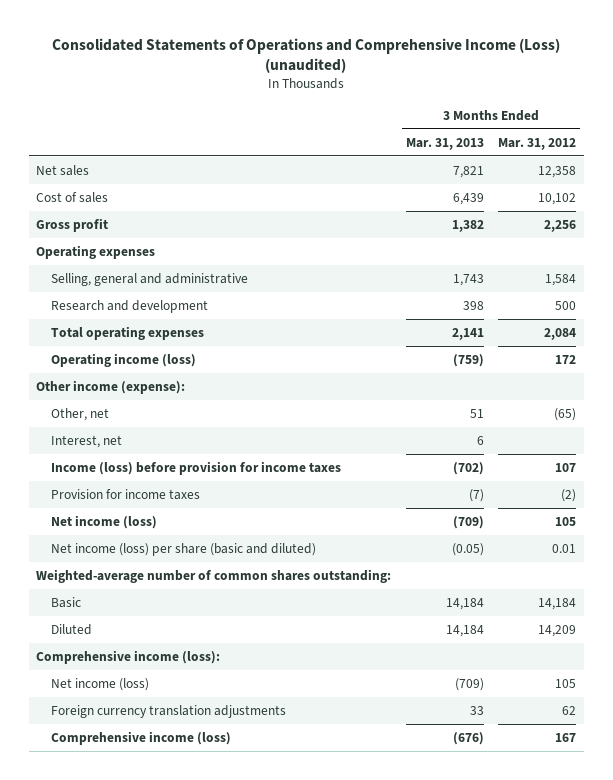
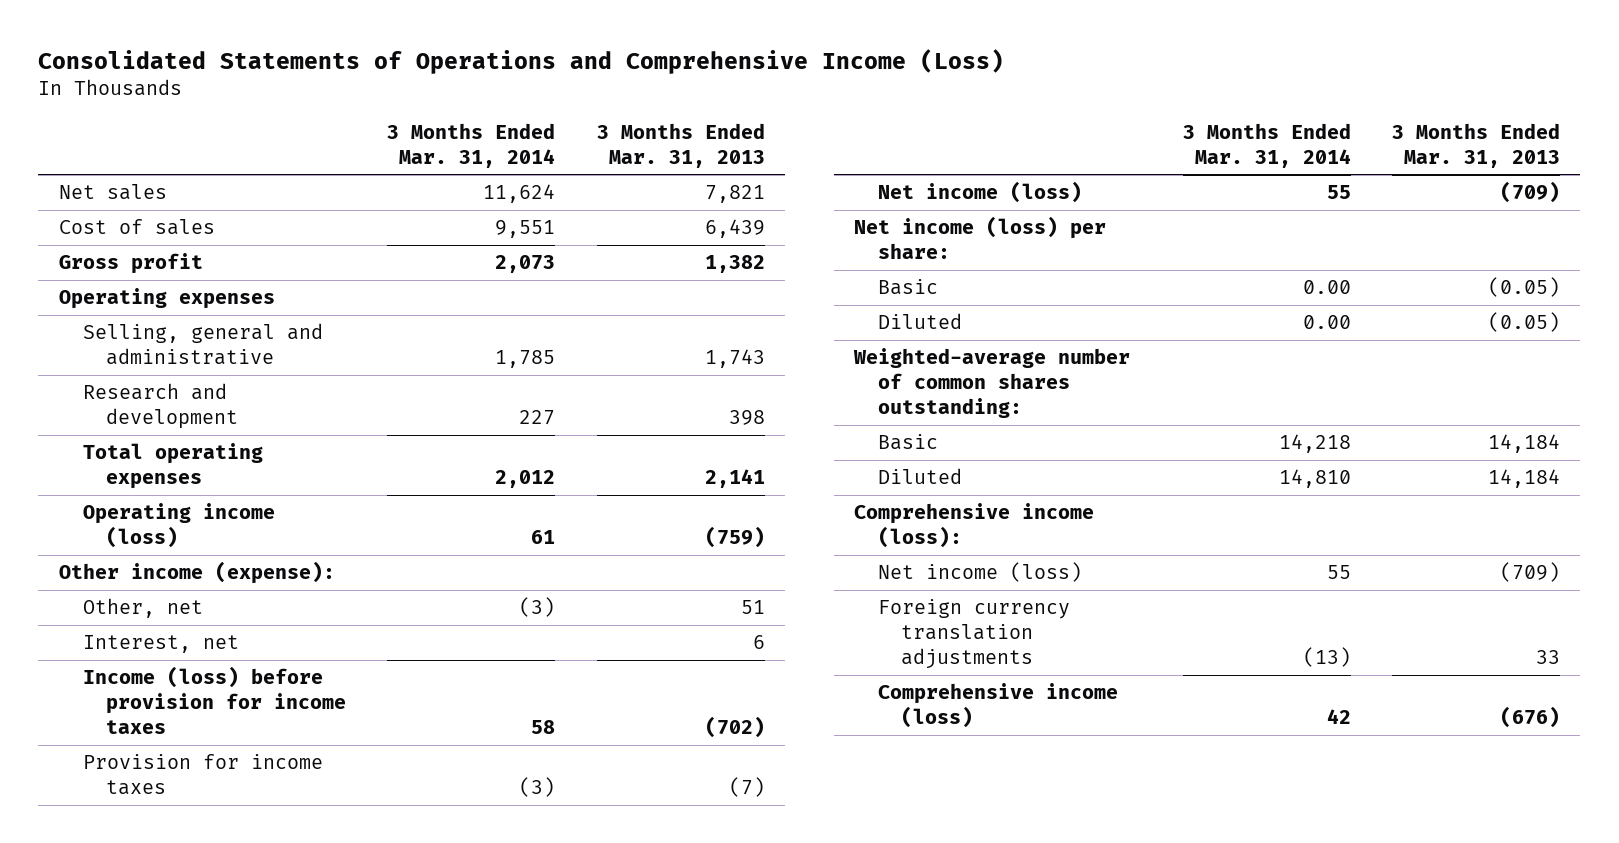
- Consolidated Statements of Operations and Comprehensive Income (Loss) (unaudited)
+ Consolidated Statements of Operations and Comprehensive Income (Loss)
- | 3 Months Ended Mar. 31, 2013 | 3 Months Ended Mar. 31, 2012
+ | 3 Months Ended Mar. 31, 2014 | 3 Months Ended Mar. 31, 2013
- Net income (loss) per share (basic and diluted) | (0.05) | 0.01
+ Net income (loss) per share:
+ Basic | 0.00 | (0.05)
+ Diluted | 0.00 | (0.05)

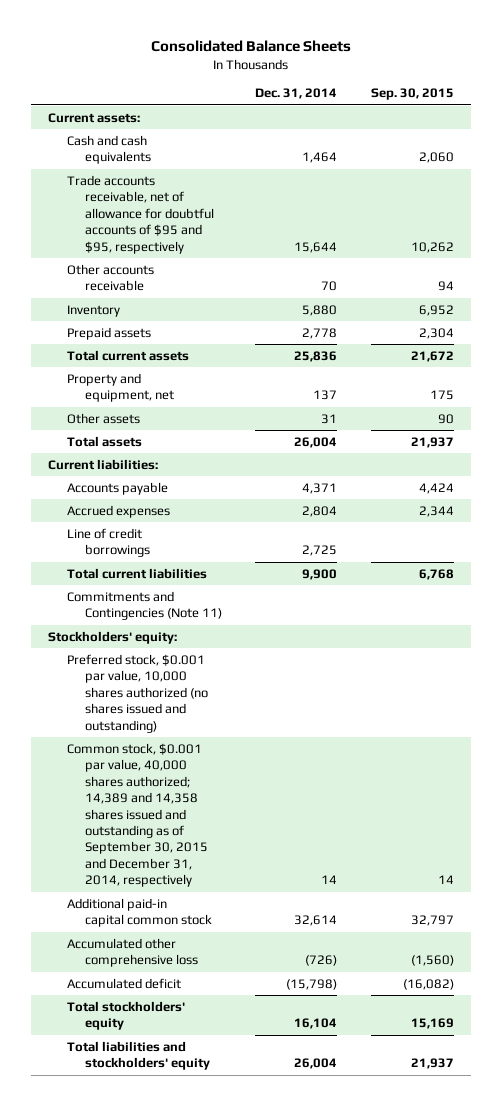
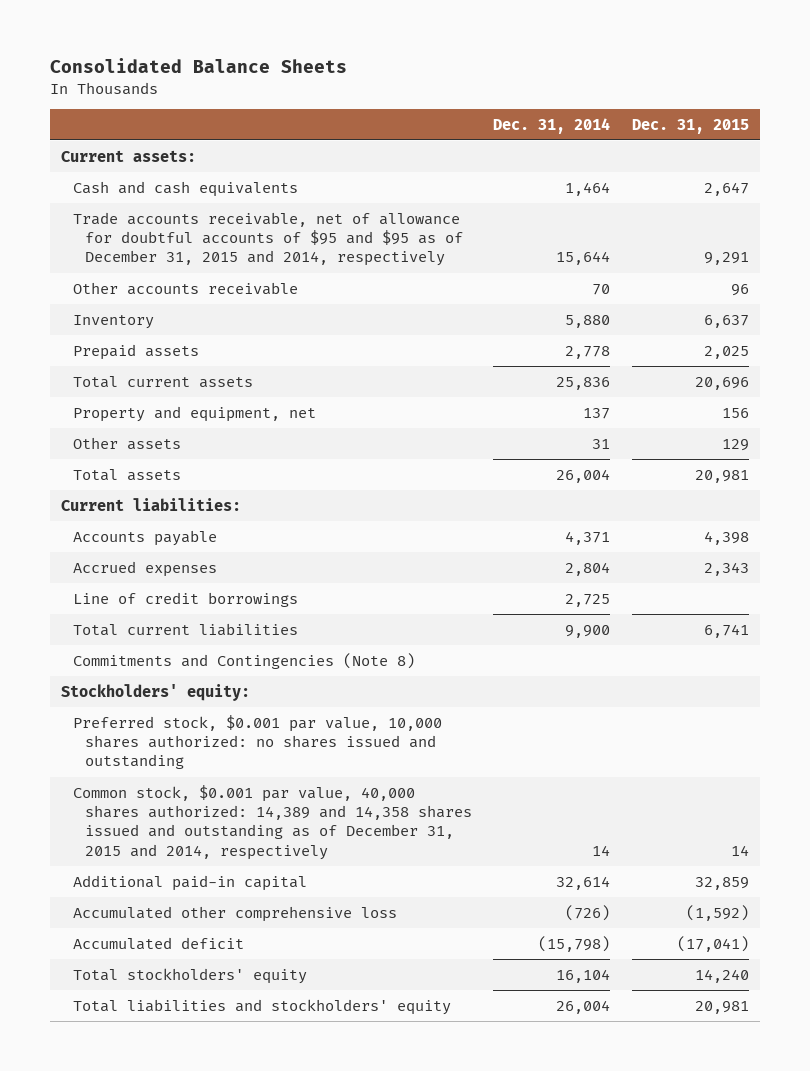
- | Dec. 31, 2014 | Sep. 30, 2015
+ | Dec. 31, 2014 | Dec. 31, 2015
- Trade accounts receivable, net of allowance for doubtful accounts of $95 and $95, respectively | 15,644 | 10,262
+ Trade accounts receivable, net of allowance for doubtful accounts of $95 and $95 as of December 31, 2015 and 2014, respectively | 15,644 | 9,291
- Commitments and Contingencies (Note 11)
+ Commitments and Contingencies (Note 8)
- Preferred stock, $0.001 par value, 10,000 shares authorized (no shares issued and outstanding)
- Common stock, $0.001 par value, 40,000 shares authorized; 14,389 and 14,358 shares issued and outstanding as of September 30, 2015 and December 31, 2014, respectively | 14 | 14
- Additional paid-in capital common stock | 32,614 | 32,797
+ Preferred stock, $0.001 par value, 10,000 shares authorized: no shares issued and outstanding
+ Common stock, $0.001 par value, 40,000 shares authorized: 14,389 and 14,358 shares issued and outstanding as of December 31, 2015 and 2014, respectively | 14 | 14
+ Additional paid-in capital | 32,614 | 32,859

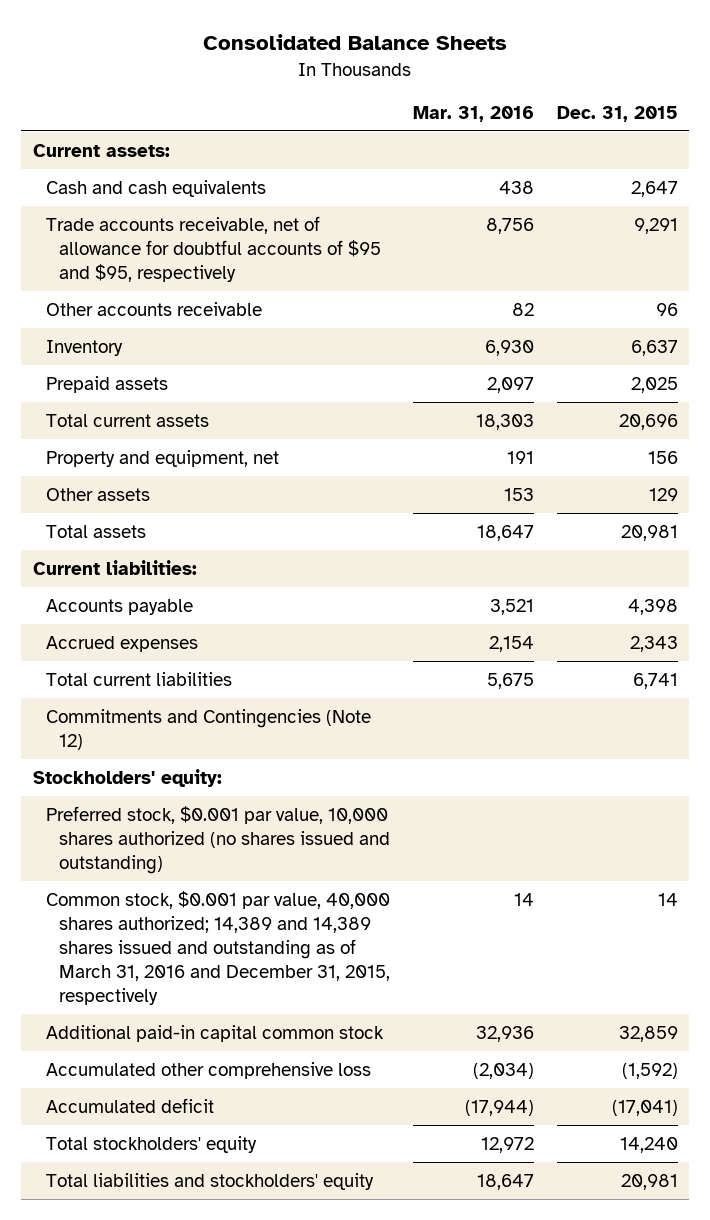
- | Dec. 31, 2014 | Dec. 31, 2015
+ | Mar. 31, 2016 | Dec. 31, 2015
- Trade accounts receivable, net of allowance for doubtful accounts of $95 and $95 as of December 31, 2015 and 2014, respectively | 15,644 | 9,291
+ Trade accounts receivable, net of allowance for doubtful accounts of $95 and $95, respectively | 8,756 | 9,291
- Line of credit borrowings | 2,725 |
- Commitments and Contingencies (Note 8)
+ Commitments and Contingencies (Note 12)
- Preferred stock, $0.001 par value, 10,000 shares authorized: no shares issued and outstanding
- Common stock, $0.001 par value, 40,000 shares authorized: 14,389 and 14,358 shares issued and outstanding as of December 31, 2015 and 2014, respectively | 14 | 14
- Additional paid-in capital | 32,614 | 32,859
+ Preferred stock, $0.001 par value, 10,000 shares authorized (no shares issued and outstanding)
+ Common stock, $0.001 par value, 40,000 shares authorized; 14,389 and 14,389 shares issued and outstanding as of March 31, 2016 and December 31, 2015, respectively | 14 | 14
+ Additional paid-in capital common stock | 32,936 | 32,859

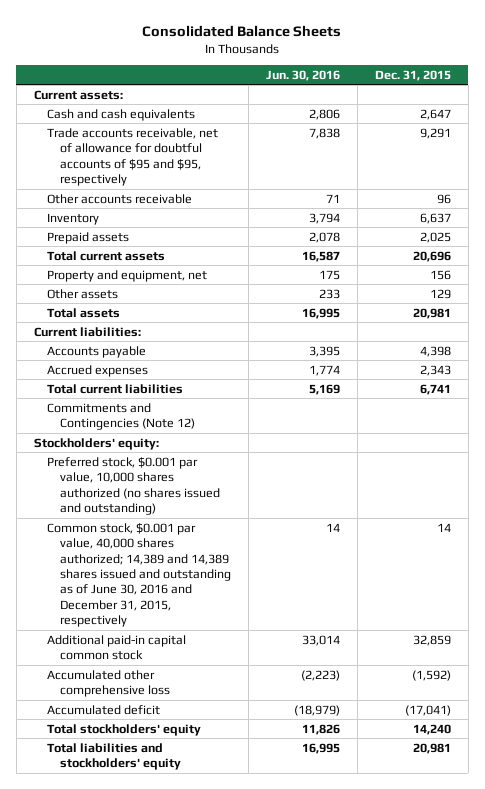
- | Mar. 31, 2016 | Dec. 31, 2015
+ | Jun. 30, 2016 | Dec. 31, 2015
- Common stock, $0.001 par value, 40,000 shares authorized; 14,389 and 14,389 shares issued and outstanding as of March 31, 2016 and December 31, 2015, respectively | 14 | 14
+ Common stock, $0.001 par value, 40,000 shares authorized; 14,389 and 14,389 shares issued and outstanding as of June 30, 2016 and December 31, 2015, respectively | 14 | 14

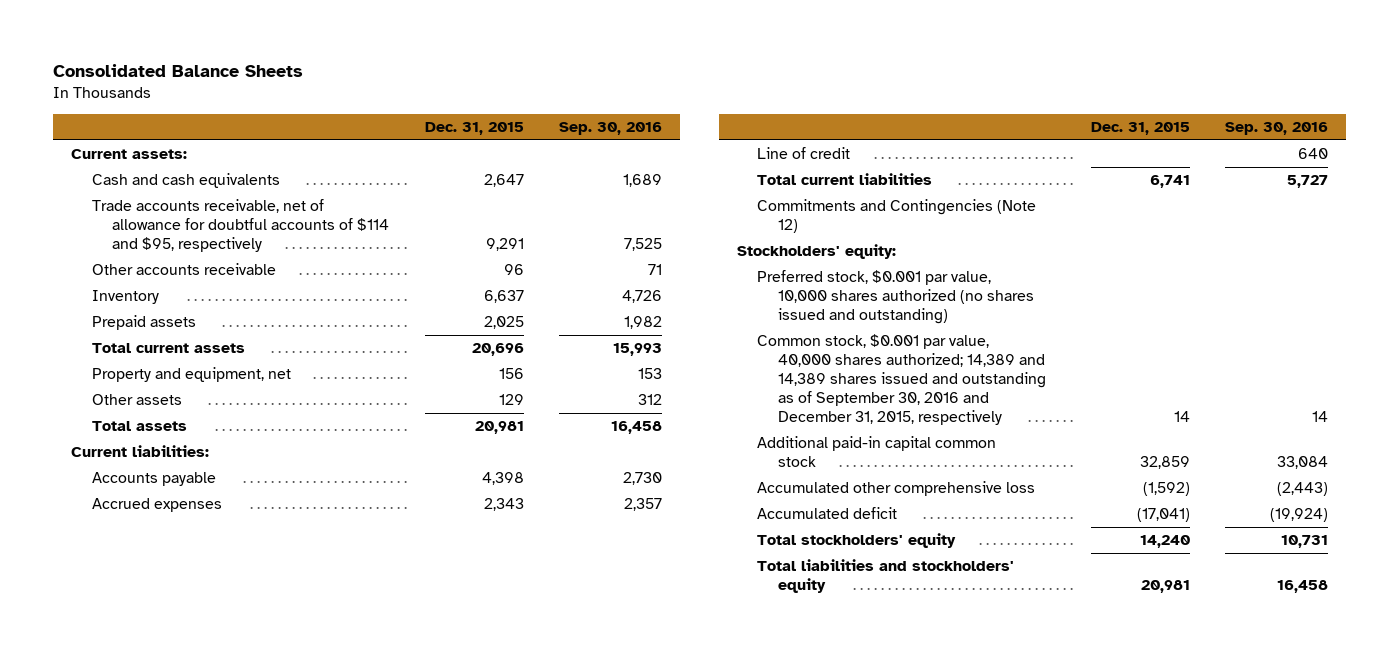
- | Jun. 30, 2016 | Dec. 31, 2015
+ | Dec. 31, 2015 | Sep. 30, 2016
- Trade accounts receivable, net of allowance for doubtful accounts of $95 and $95, respectively | 7,838 | 9,291
+ Trade accounts receivable, net of allowance for doubtful accounts of $114 and $95, respectively | 9,291 | 7,525
+ Line of credit | | 640
- Common stock, $0.001 par value, 40,000 shares authorized; 14,389 and 14,389 shares issued and outstanding as of June 30, 2016 and December 31, 2015, respectively | 14 | 14
+ Common stock, $0.001 par value, 40,000 shares authorized; 14,389 and 14,389 shares issued and outstanding as of September 30, 2016 and December 31, 2015, respectively | 14 | 14

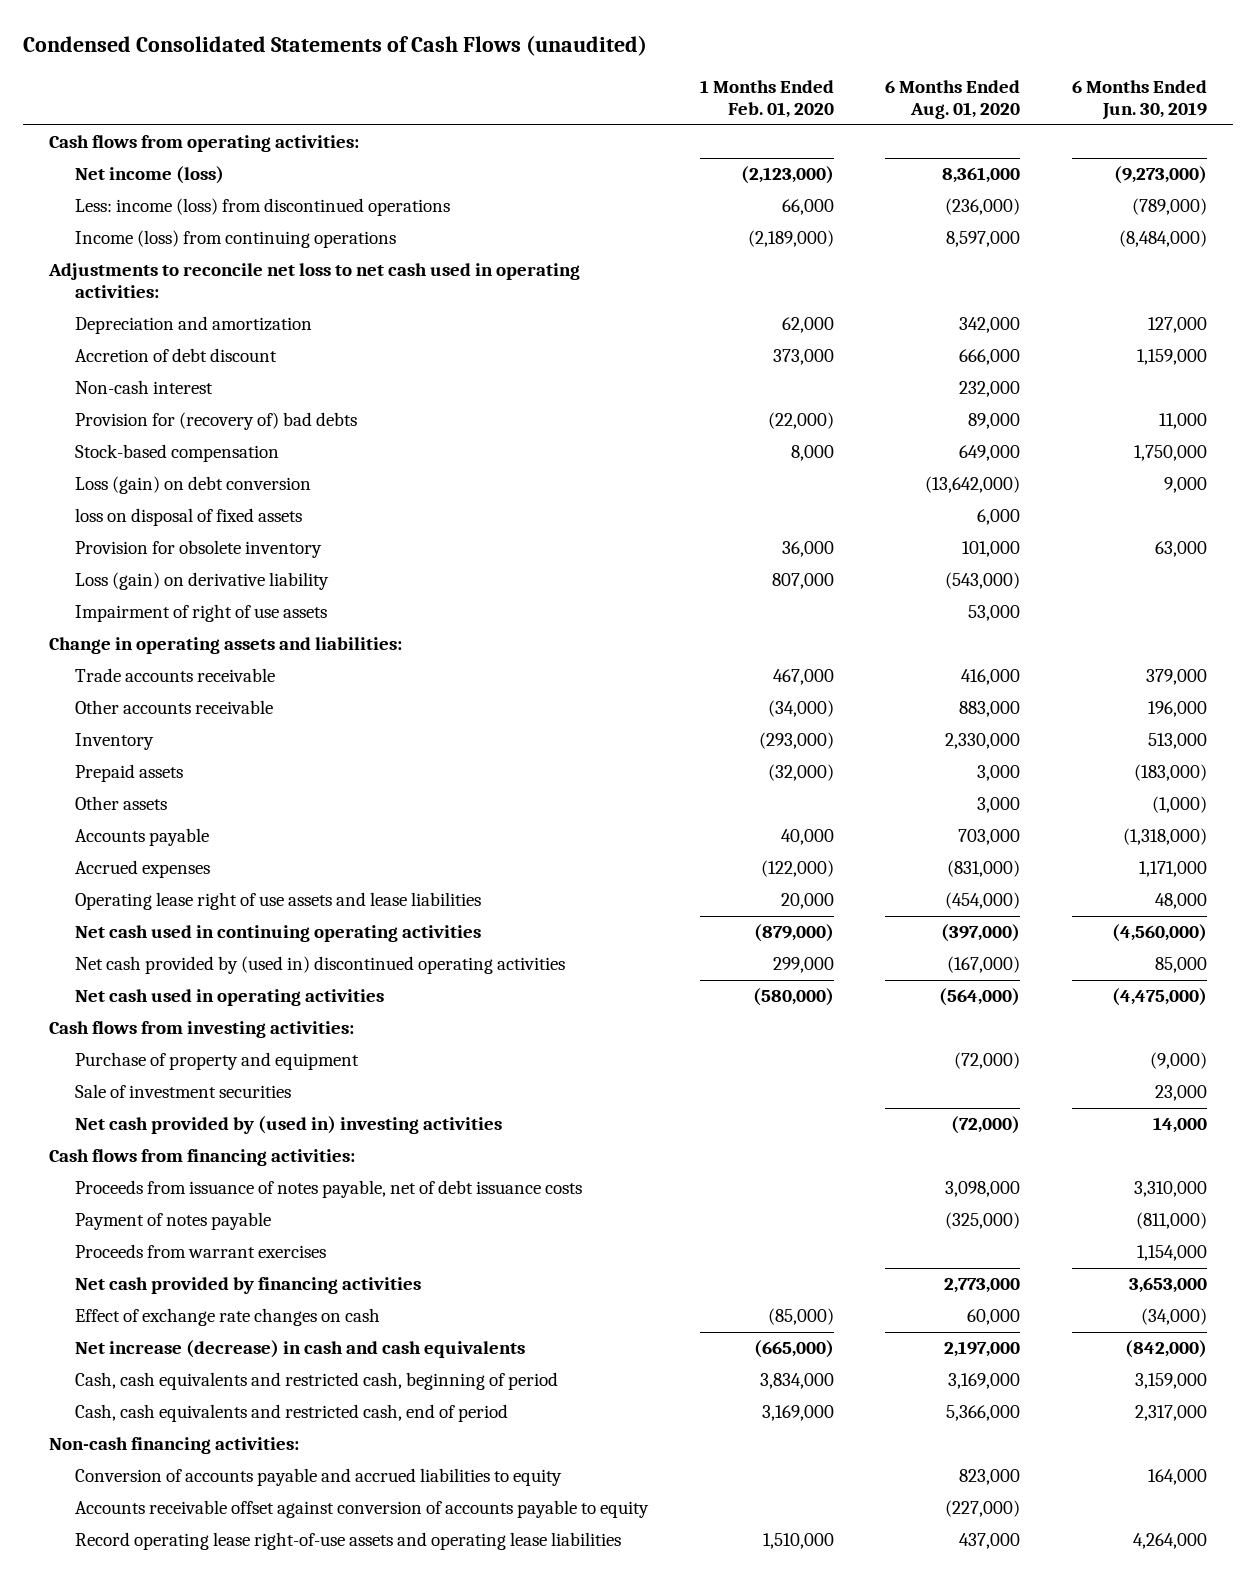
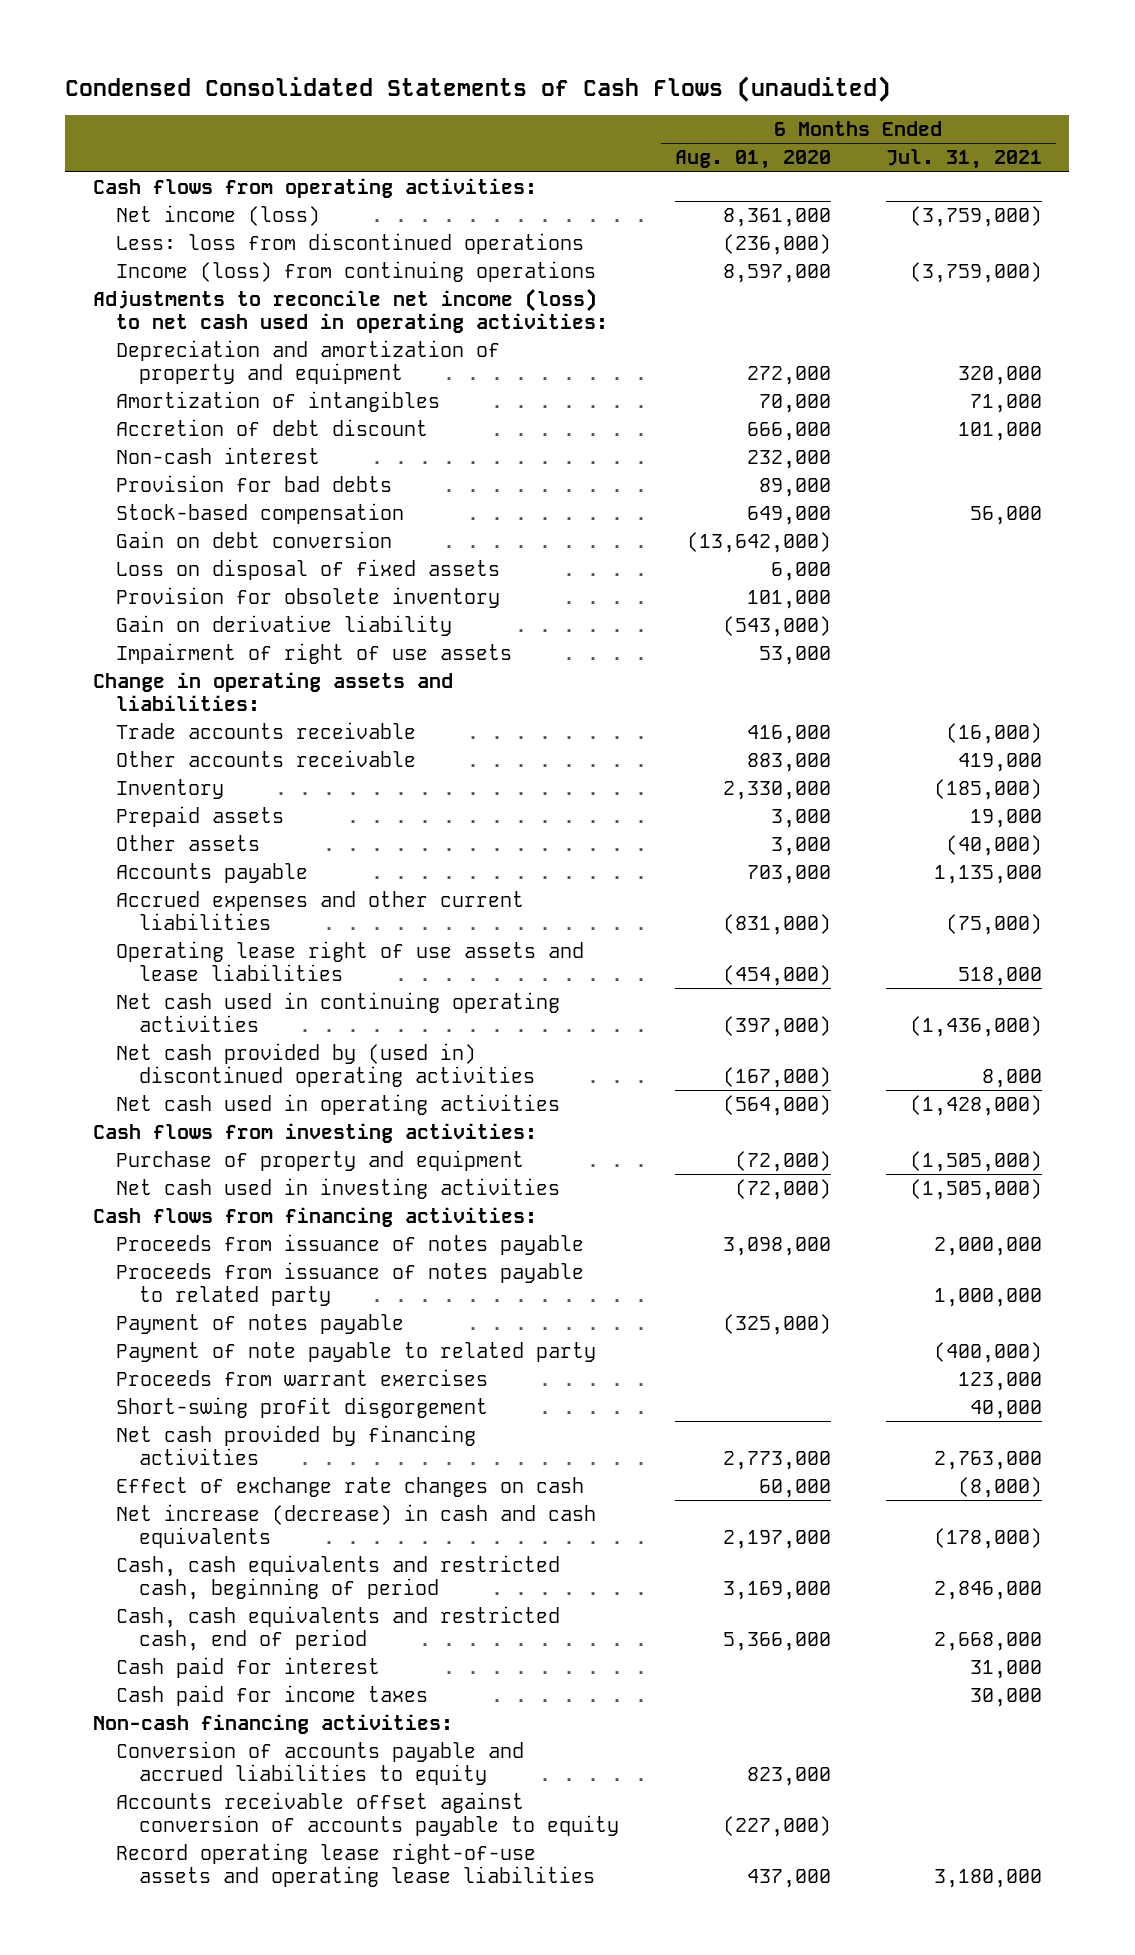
- | 1 Months Ended Feb. 01, 2020 | 6 Months Ended Aug. 01, 2020 | 6 Months Ended Jun. 30, 2019
+ | 6 Months Ended Aug. 01, 2020 | 6 Months Ended Jul. 31, 2021
- Less: income (loss) from discontinued operations | 66,000 | (236,000) | (789,000)
+ Less: loss from discontinued operations | (236,000) |
- Adjustments to reconcile net loss to net cash used in operating activities:
- Depreciation and amortization | 62,000 | 342,000 | 127,000
+ Adjustments to reconcile net income (loss) to net cash used in operating activities:
+ Depreciation and amortization of property and equipment | 272,000 | 320,000
+ Amortization of intangibles | 70,000 | 71,000
- Provision for (recovery of) bad debts | (22,000) | 89,000 | 11,000
+ Provision for bad debts | 89,000 |
- Loss (gain) on debt conversion | | (13,642,000) | 9,000
- loss on disposal of fixed assets | | 6,000 |
+ Gain on debt conversion | (13,642,000) |
+ Loss on disposal of fixed assets | 6,000 |
- Loss (gain) on derivative liability | 807,000 | (543,000) |
+ Gain on derivative liability | (543,000) |
- Accrued expenses | (122,000) | (831,000) | 1,171,000
+ Accrued expenses and other current liabilities | (831,000) | (75,000)
- Sale of investment securities | | | 23,000
- Net cash provided by (used in) investing activities | | (72,000) | 14,000
+ Net cash used in investing activities | (72,000) | (1,505,000)
- Proceeds from issuance of notes payable, net of debt issuance costs | | 3,098,000 | 3,310,000
+ Proceeds from issuance of notes payable | 3,098,000 | 2,000,000
+ Proceeds from issuance of notes payable to related party | | 1,000,000
+ Payment of note payable to related party | | (400,000)
+ Short-swing profit disgorgement | | 40,000
+ Cash paid for interest | | 31,000
+ Cash paid for income taxes | | 30,000

